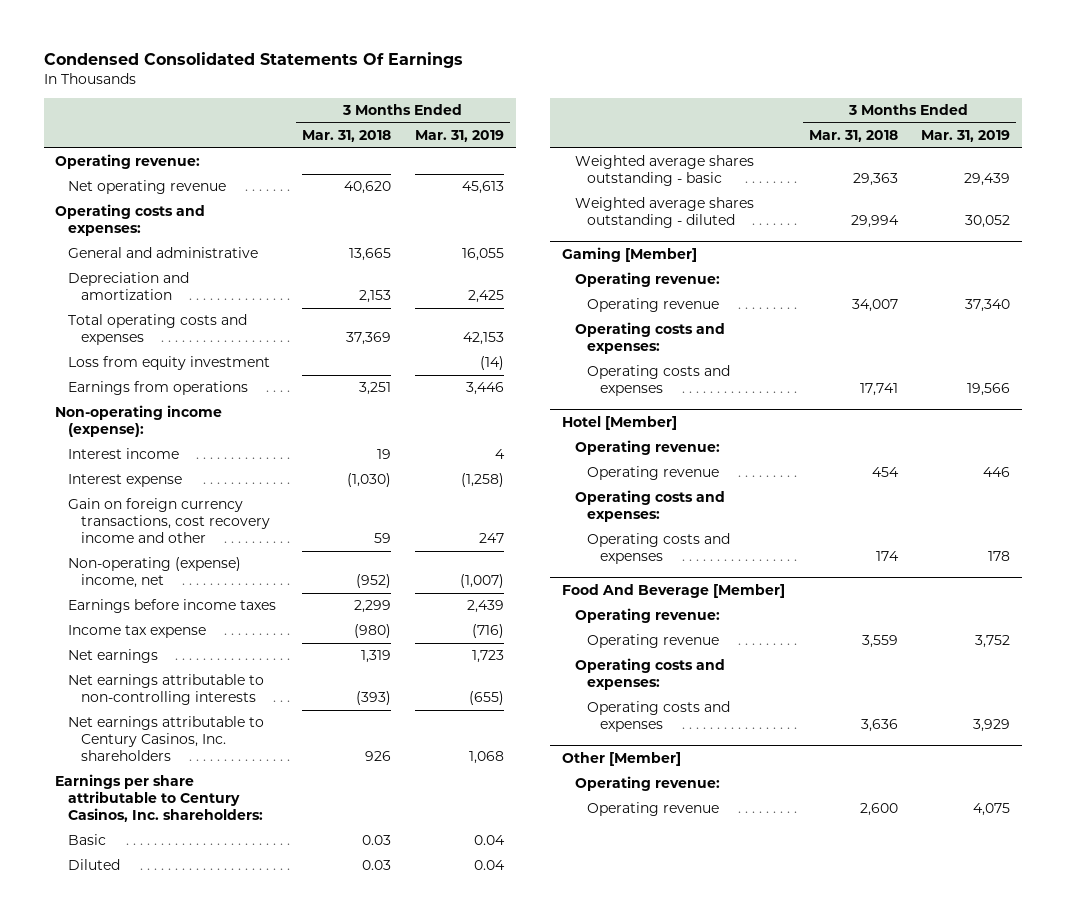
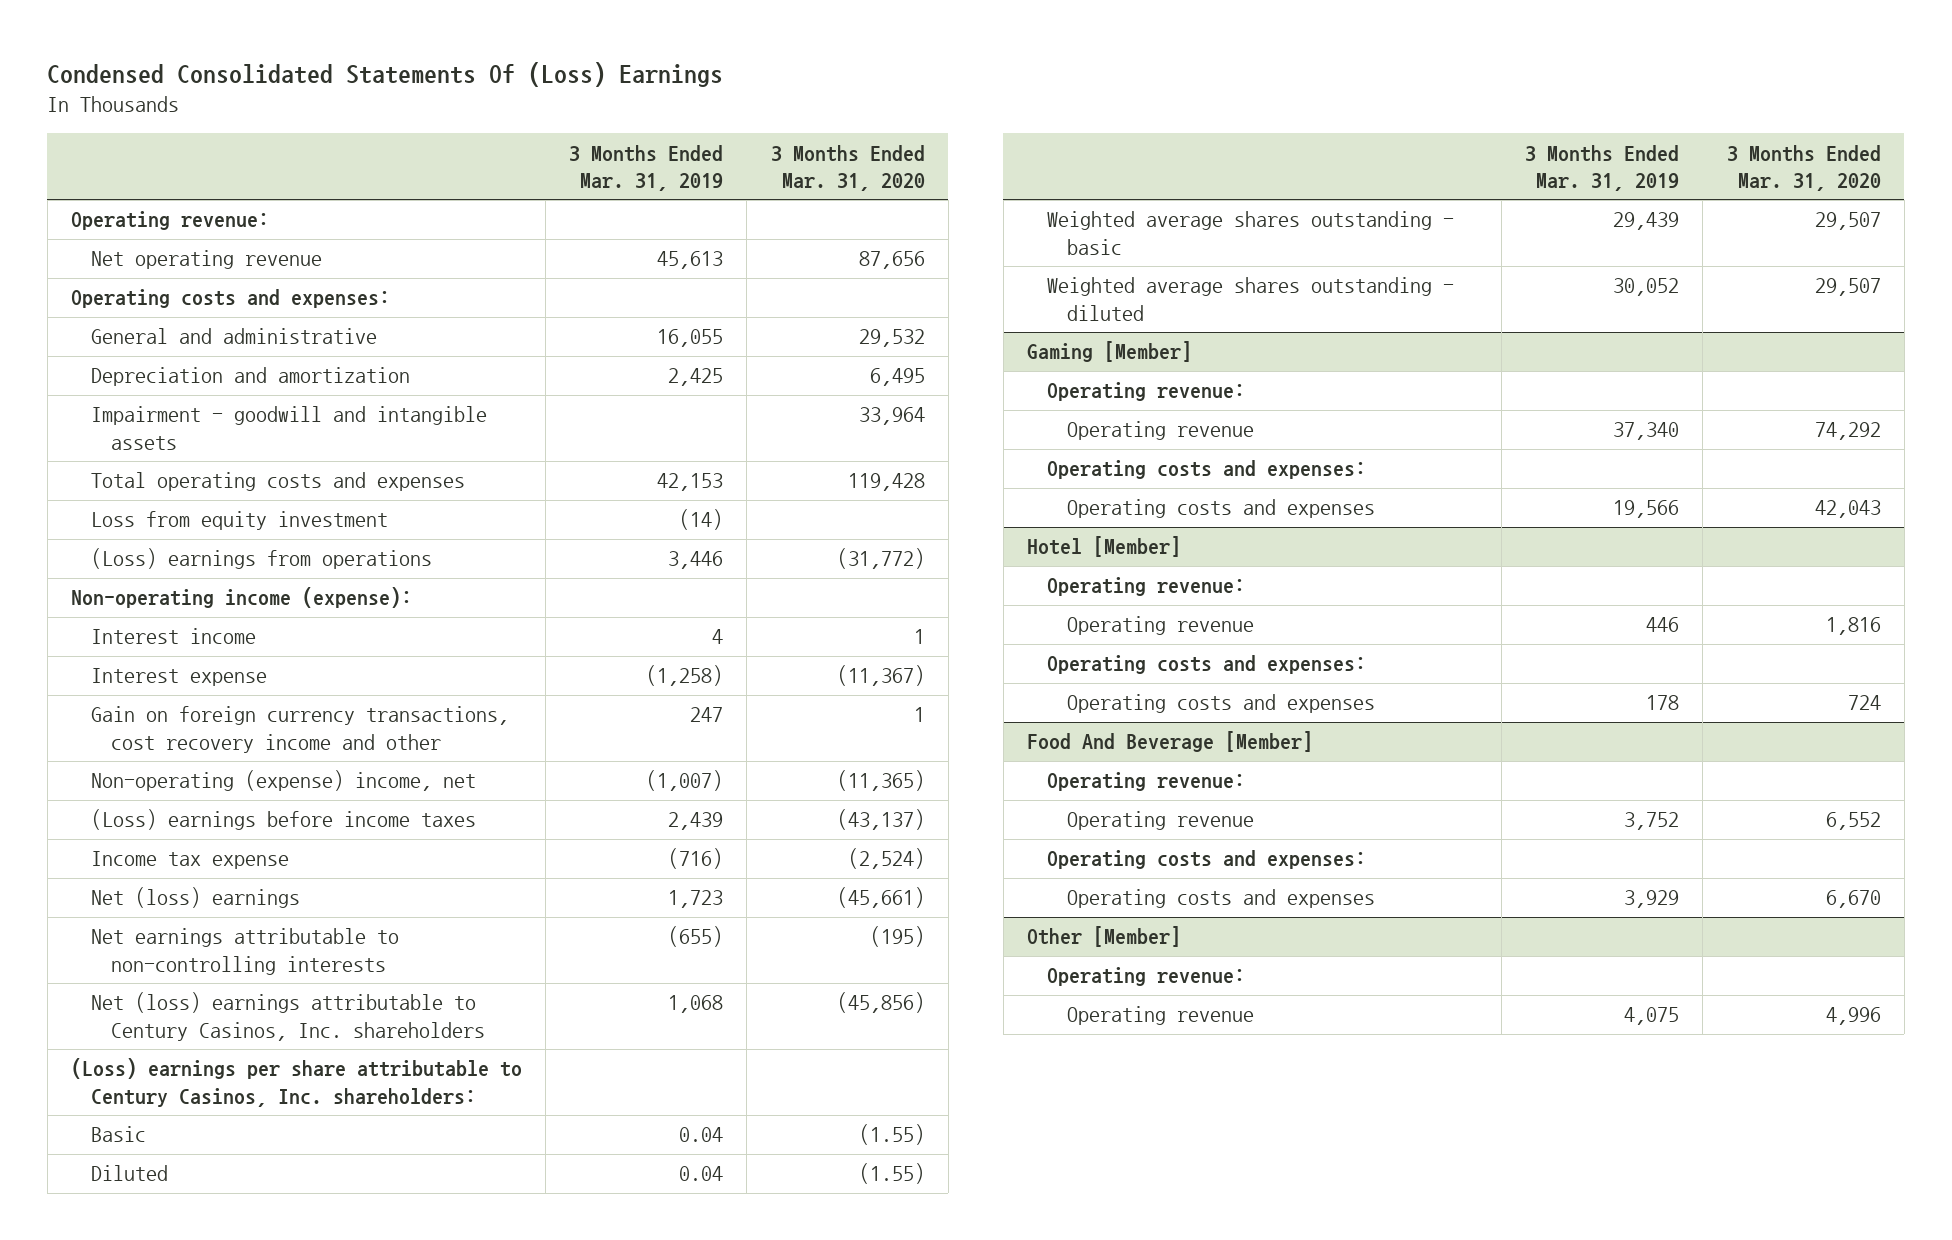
- Condensed Consolidated Statements Of Earnings
+ Condensed Consolidated Statements Of (Loss) Earnings
- | 3 Months Ended Mar. 31, 2018 | 3 Months Ended Mar. 31, 2019
+ | 3 Months Ended Mar. 31, 2019 | 3 Months Ended Mar. 31, 2020
+ Impairment - goodwill and intangible assets | | 33,964
- Earnings from operations | 3,251 | 3,446
+ (Loss) earnings from operations | 3,446 | (31,772)
- Earnings before income taxes | 2,299 | 2,439
+ (Loss) earnings before income taxes | 2,439 | (43,137)
- Net earnings | 1,319 | 1,723
+ Net (loss) earnings | 1,723 | (45,661)
- Net earnings attributable to Century Casinos, Inc. shareholders | 926 | 1,068
- Earnings per share attributable to Century Casinos, Inc. shareholders:
+ Net (loss) earnings attributable to Century Casinos, Inc. shareholders | 1,068 | (45,856)
+ (Loss) earnings per share attributable to Century Casinos, Inc. shareholders:

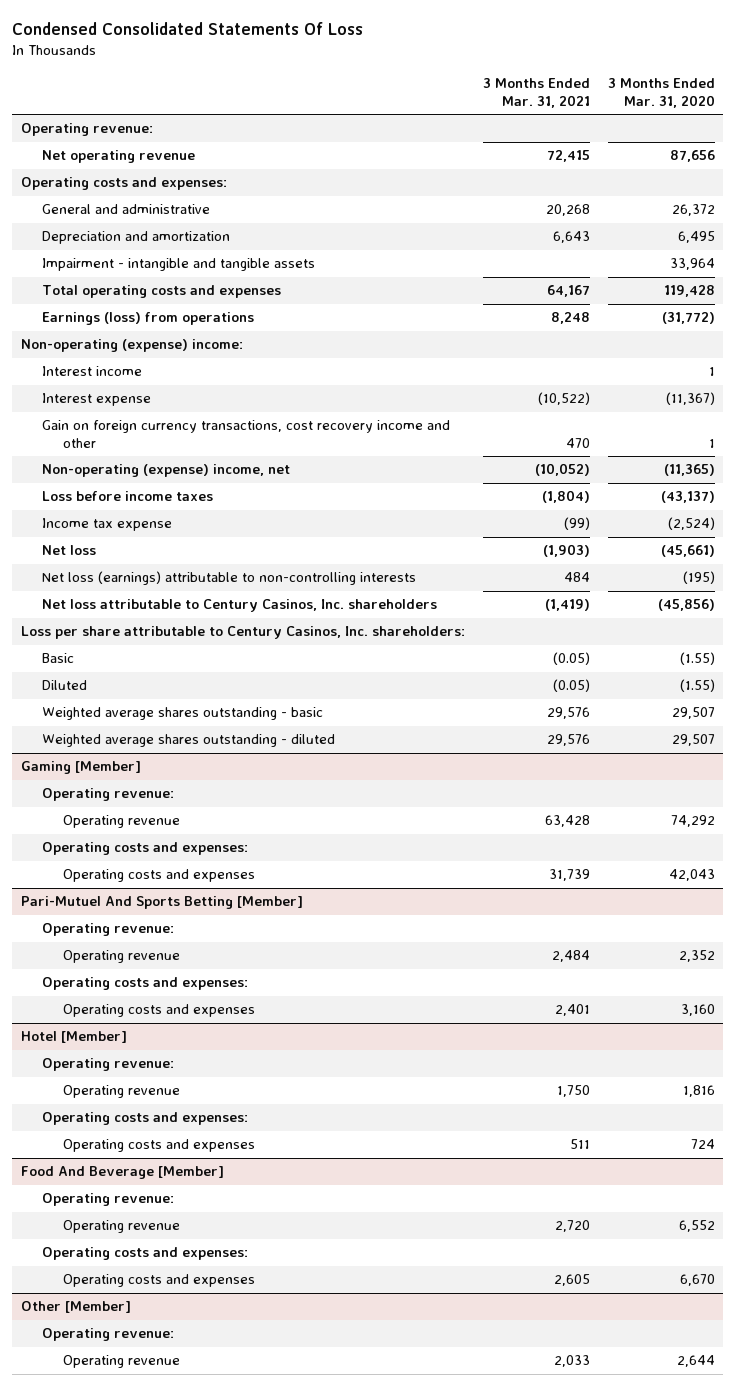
- Condensed Consolidated Statements Of (Loss) Earnings
+ Condensed Consolidated Statements Of Loss
- | 3 Months Ended Mar. 31, 2019 | 3 Months Ended Mar. 31, 2020
+ | 3 Months Ended Mar. 31, 2021 | 3 Months Ended Mar. 31, 2020
- General and administrative | 16,055 | 29,532
+ General and administrative | 20,268 | 26,372
- Impairment - goodwill and intangible assets | | 33,964
+ Impairment - intangible and tangible assets | | 33,964
- Loss from equity investment | (14) |
- (Loss) earnings from operations | 3,446 | (31,772)
- Non-operating income (expense):
+ Earnings (loss) from operations | 8,248 | (31,772)
+ Non-operating (expense) income:
- (Loss) earnings before income taxes | 2,439 | (43,137)
+ Loss before income taxes | (1,804) | (43,137)
- Net (loss) earnings | 1,723 | (45,661)
- Net earnings attributable to non-controlling interests | (655) | (195)
- Net (loss) earnings attributable to Century Casinos, Inc. shareholders | 1,068 | (45,856)
- (Loss) earnings per share attributable to Century Casinos, Inc. shareholders:
+ Net loss | (1,903) | (45,661)
+ Net loss (earnings) attributable to non-controlling interests | 484 | (195)
+ Net loss attributable to Century Casinos, Inc. shareholders | (1,419) | (45,856)
+ Loss per share attributable to Century Casinos, Inc. shareholders:
+ Pari-Mutuel And Sports Betting [Member]
+ Operating revenue:
+ Operating revenue | 2,484 | 2,352
+ Operating costs and expenses:
+ Operating costs and expenses | 2,401 | 3,160
@ Other [Member]
- Operating revenue | 4,075 | 4,996
+ Operating revenue | 2,033 | 2,644

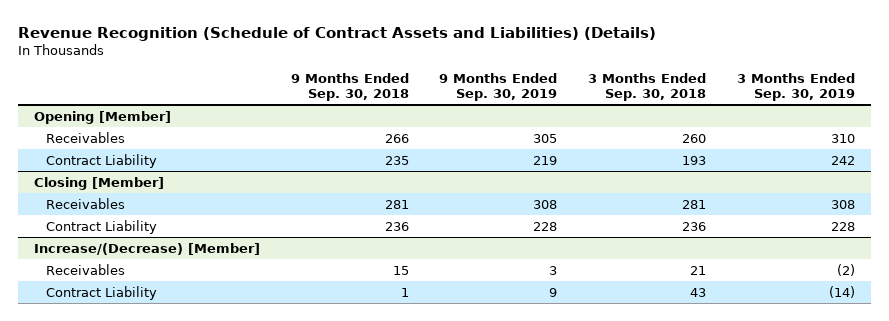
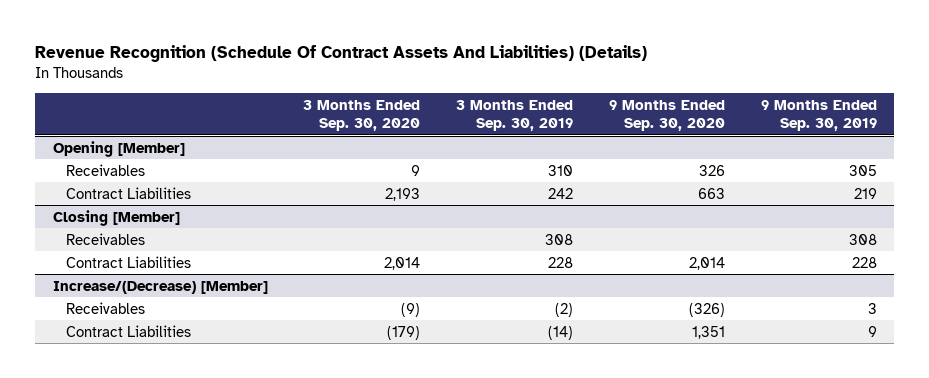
- Revenue Recognition (Schedule of Contract Assets and Liabilities) (Details)
+ Revenue Recognition (Schedule Of Contract Assets And Liabilities) (Details)
- | 9 Months Ended Sep. 30, 2018 | 9 Months Ended Sep. 30, 2019 | 3 Months Ended Sep. 30, 2018 | 3 Months Ended Sep. 30, 2019
+ | 3 Months Ended Sep. 30, 2020 | 3 Months Ended Sep. 30, 2019 | 9 Months Ended Sep. 30, 2020 | 9 Months Ended Sep. 30, 2019
@ Opening [Member]
- Contract Liability | 235 | 219 | 193 | 242
+ Contract Liabilities | 2,193 | 242 | 663 | 219
@ Closing [Member]
- Contract Liability | 236 | 228 | 236 | 228
+ Contract Liabilities | 2,014 | 228 | 2,014 | 228
@ Increase/(Decrease) [Member]
- Contract Liability | 1 | 9 | 43 | (14)
+ Contract Liabilities | (179) | (14) | 1,351 | 9

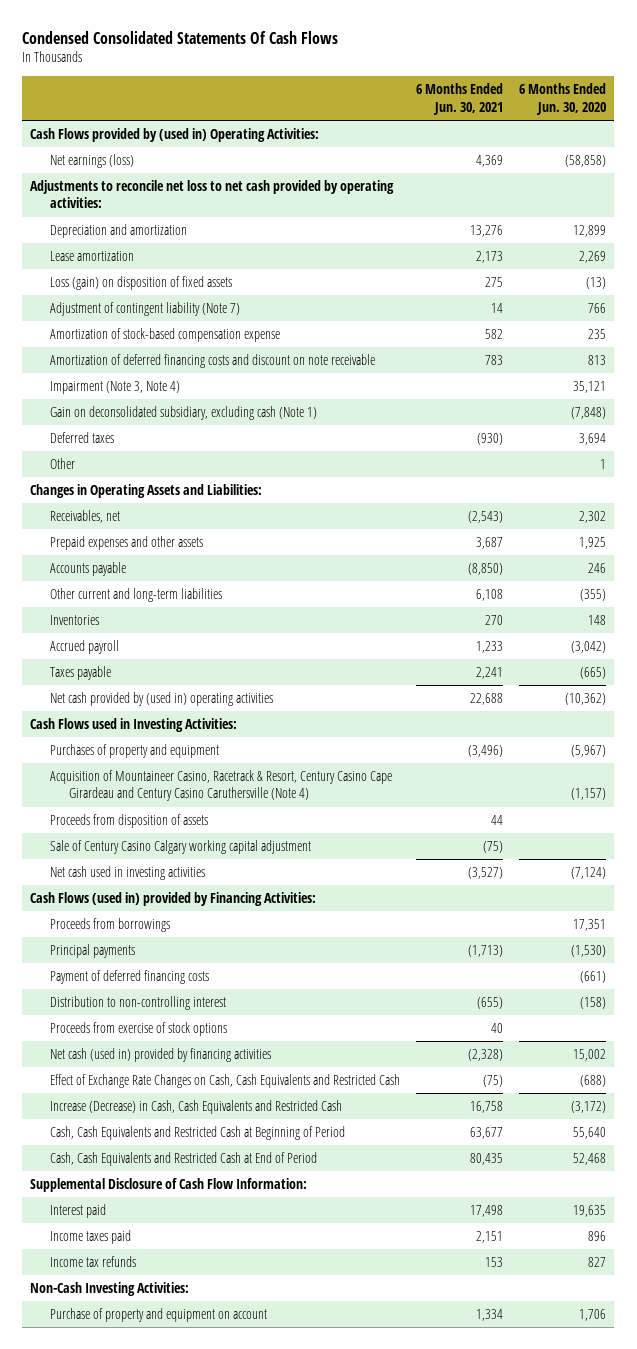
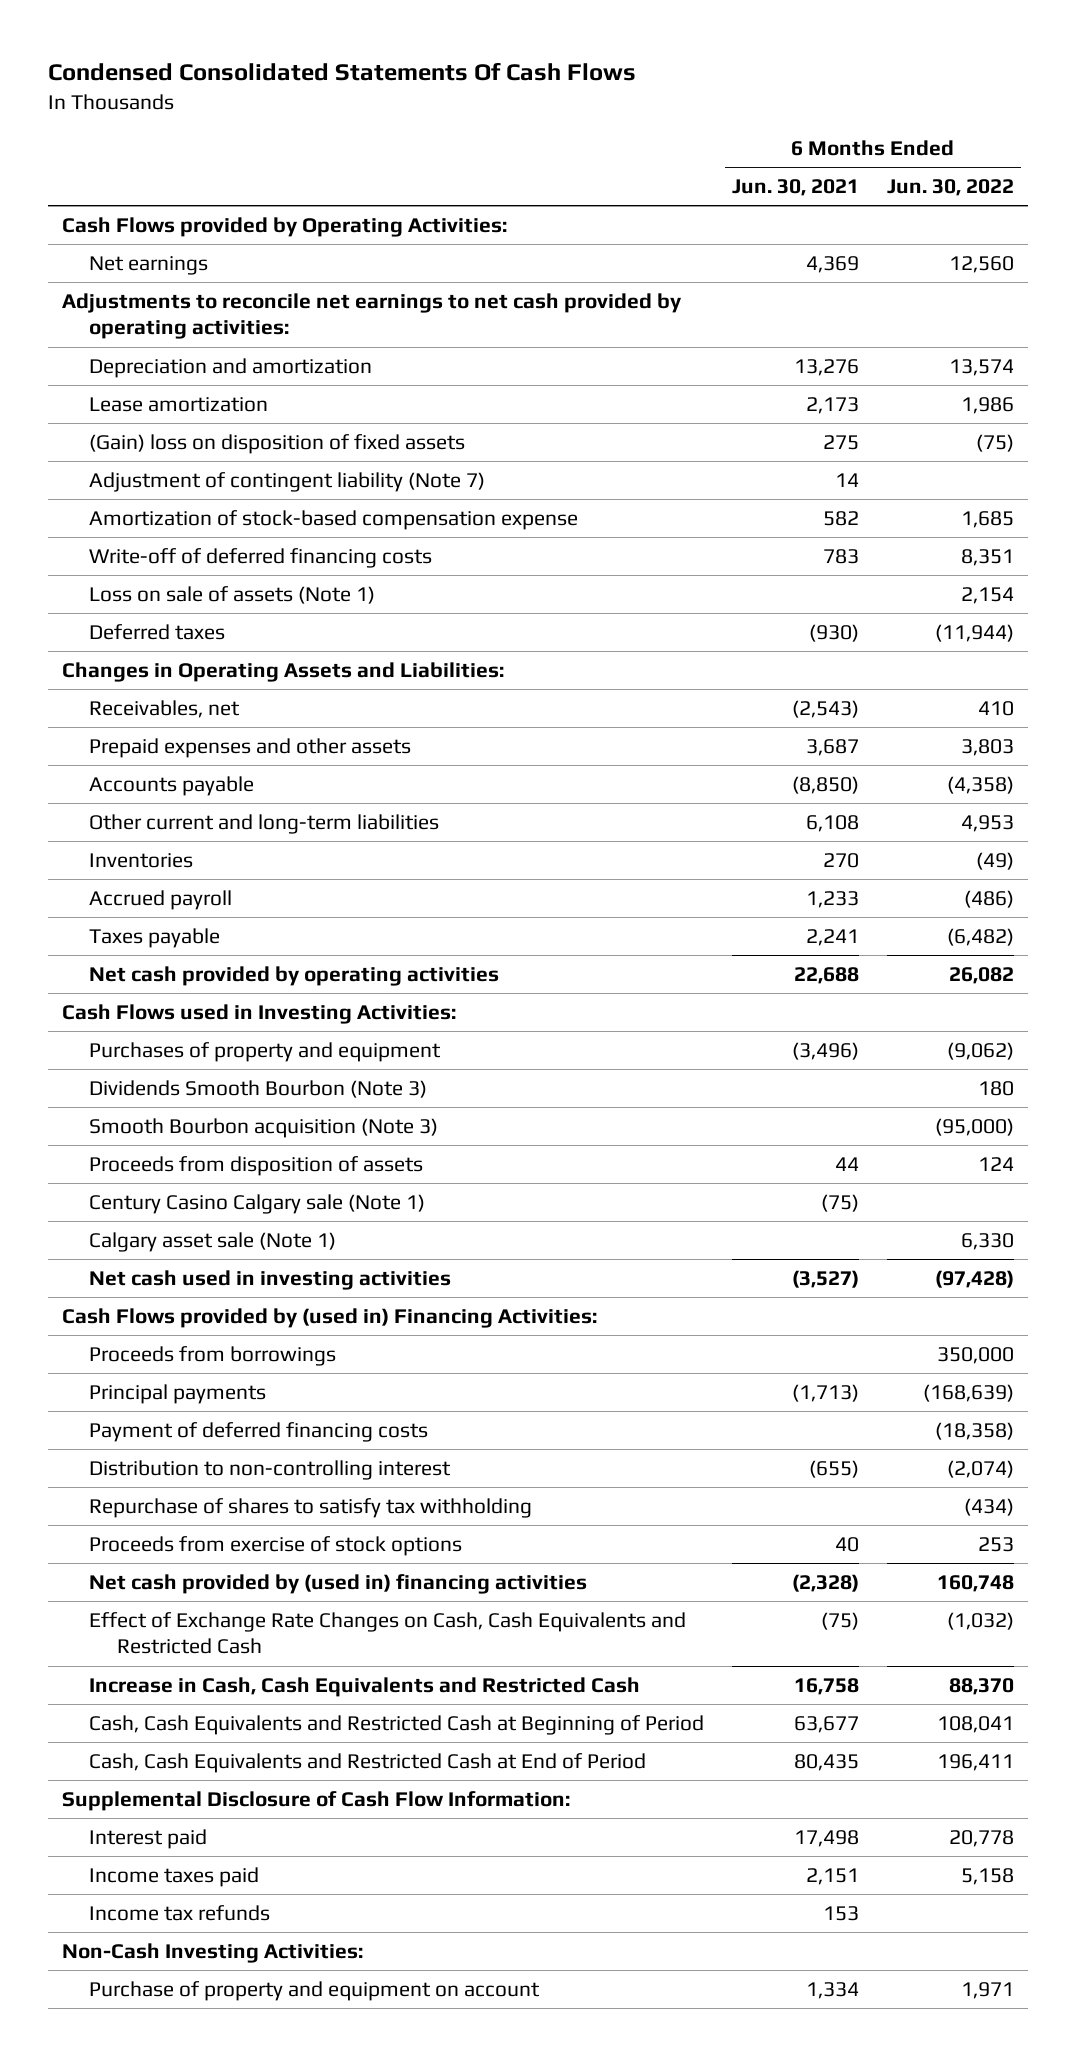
- | 6 Months Ended Jun. 30, 2021 | 6 Months Ended Jun. 30, 2020
+ | 6 Months Ended Jun. 30, 2021 | 6 Months Ended Jun. 30, 2022
- Cash Flows provided by (used in) Operating Activities:
- Net earnings (loss) | 4,369 | (58,858)
- Adjustments to reconcile net loss to net cash provided by operating activities:
+ Cash Flows provided by Operating Activities:
+ Net earnings | 4,369 | 12,560
+ Adjustments to reconcile net earnings to net cash provided by operating activities:
- Loss (gain) on disposition of fixed assets | 275 | (13)
+ (Gain) loss on disposition of fixed assets | 275 | (75)
- Amortization of deferred financing costs and discount on note receivable | 783 | 813
- Impairment (Note 3, Note 4) | | 35,121
- Gain on deconsolidated subsidiary, excluding cash (Note 1) | | (7,848)
+ Write-off of deferred financing costs | 783 | 8,351
+ Loss on sale of assets (Note 1) | | 2,154
- Other | | 1
- Net cash provided by (used in) operating activities | 22,688 | (10,362)
+ Net cash provided by operating activities | 22,688 | 26,082
- Acquisition of Mountaineer Casino, Racetrack & Resort, Century Casino Cape Girardeau and Century Casino Caruthersville (Note 4) | | (1,157)
+ Dividends Smooth Bourbon (Note 3) | | 180
+ Smooth Bourbon acquisition (Note 3) | | (95,000)
- Sale of Century Casino Calgary working capital adjustment | (75) |
+ Century Casino Calgary sale (Note 1) | (75) |
+ Calgary asset sale (Note 1) | | 6,330
- Cash Flows (used in) provided by Financing Activities:
+ Cash Flows provided by (used in) Financing Activities:
+ Repurchase of shares to satisfy tax withholding | | (434)
- Net cash (used in) provided by financing activities | (2,328) | 15,002
+ Net cash provided by (used in) financing activities | (2,328) | 160,748
- Increase (Decrease) in Cash, Cash Equivalents and Restricted Cash | 16,758 | (3,172)
+ Increase in Cash, Cash Equivalents and Restricted Cash | 16,758 | 88,370

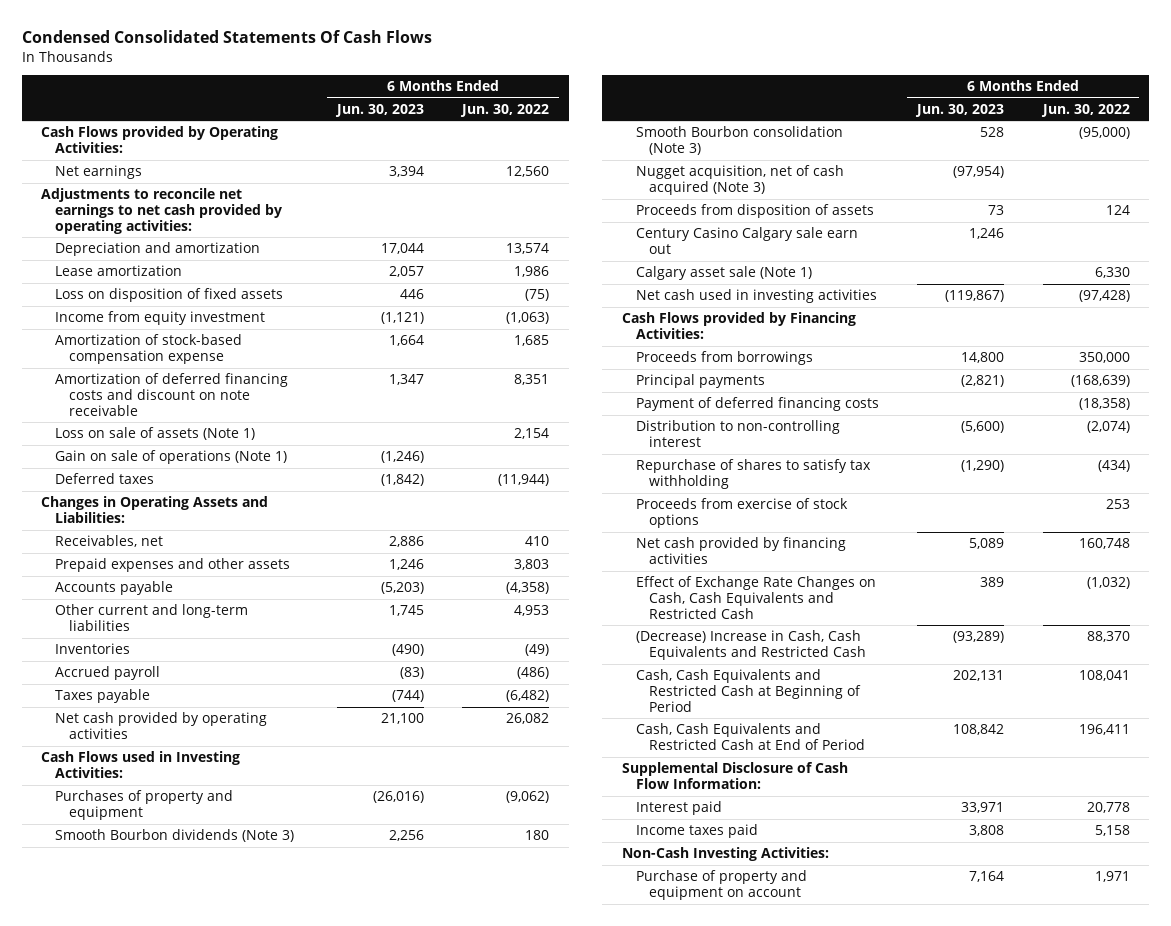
- | 6 Months Ended Jun. 30, 2021 | 6 Months Ended Jun. 30, 2022
+ | 6 Months Ended Jun. 30, 2023 | 6 Months Ended Jun. 30, 2022
- (Gain) loss on disposition of fixed assets | 275 | (75)
- Adjustment of contingent liability (Note 7) | 14 |
+ Loss on disposition of fixed assets | 446 | (75)
+ Income from equity investment | (1,121) | (1,063)
- Write-off of deferred financing costs | 783 | 8,351
+ Amortization of deferred financing costs and discount on note receivable | 1,347 | 8,351
+ Gain on sale of operations (Note 1) | (1,246) |
- Dividends Smooth Bourbon (Note 3) | | 180
- Smooth Bourbon acquisition (Note 3) | | (95,000)
+ Smooth Bourbon dividends (Note 3) | 2,256 | 180
+ Smooth Bourbon consolidation (Note 3) | 528 | (95,000)
+ Nugget acquisition, net of cash acquired (Note 3) | (97,954) |
- Century Casino Calgary sale (Note 1) | (75) |
+ Century Casino Calgary sale earn out | 1,246 |
- Cash Flows provided by (used in) Financing Activities:
+ Cash Flows provided by Financing Activities:
- Net cash provided by (used in) financing activities | (2,328) | 160,748
+ Net cash provided by financing activities | 5,089 | 160,748
- Increase in Cash, Cash Equivalents and Restricted Cash | 16,758 | 88,370
+ (Decrease) Increase in Cash, Cash Equivalents and Restricted Cash | (93,289) | 88,370
- Income tax refunds | 153 |

